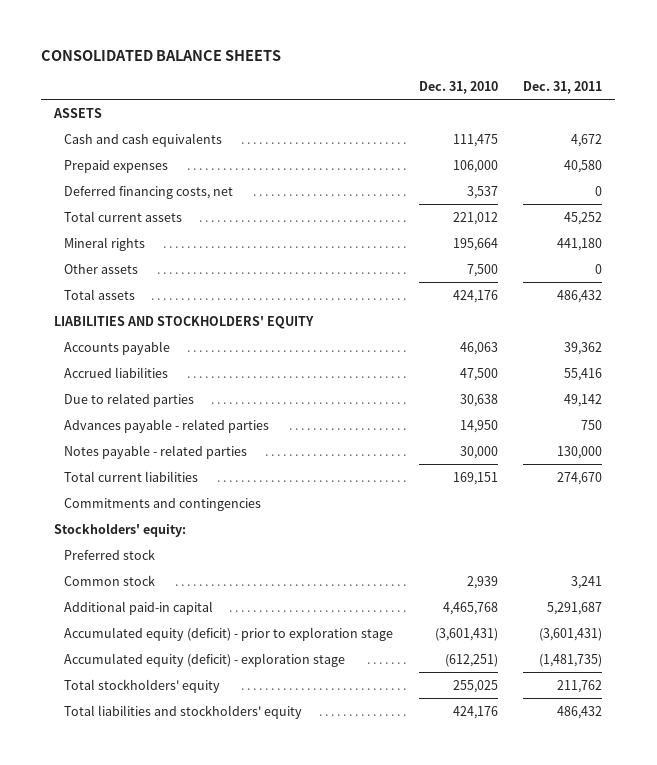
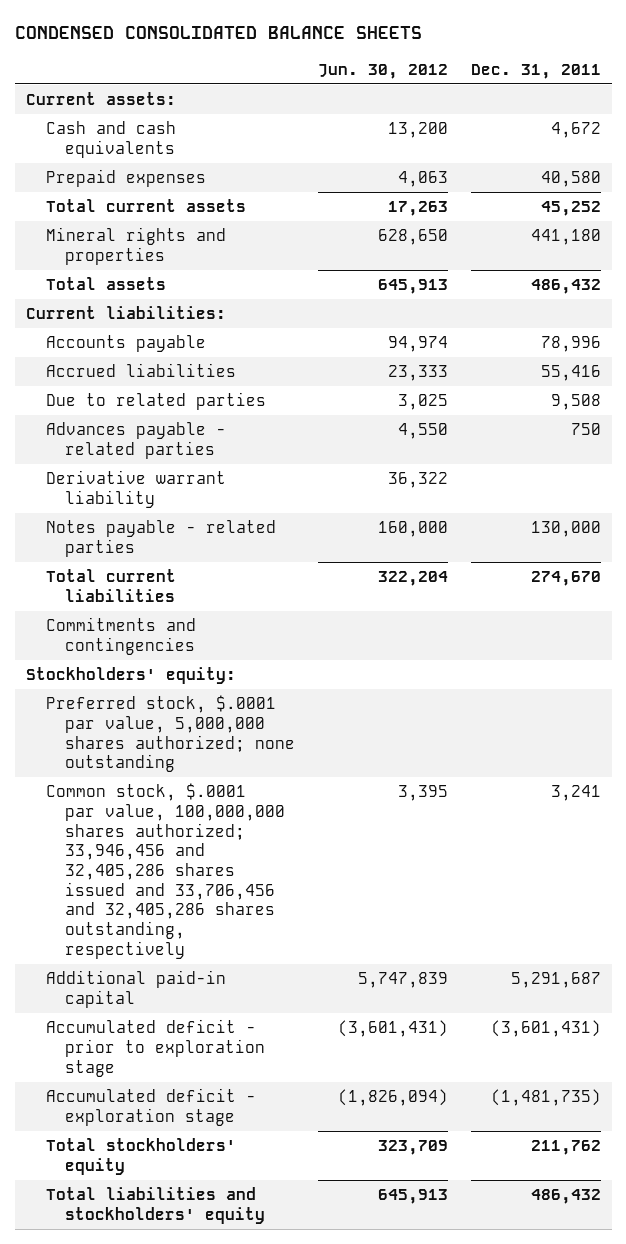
- CONSOLIDATED BALANCE SHEETS
+ CONDENSED CONSOLIDATED BALANCE SHEETS
- | Dec. 31, 2010 | Dec. 31, 2011
+ | Jun. 30, 2012 | Dec. 31, 2011
- ASSETS
+ Current assets:
- Deferred financing costs, net | 3,537 | 0
- Mineral rights | 195,664 | 441,180
- Other assets | 7,500 | 0
+ Mineral rights and properties | 628,650 | 441,180
- LIABILITIES AND STOCKHOLDERS' EQUITY
- Accounts payable | 46,063 | 39,362
+ Current liabilities:
+ Accounts payable | 94,974 | 78,996
- Due to related parties | 30,638 | 49,142
+ Due to related parties | 3,025 | 9,508
+ Derivative warrant liability | 36,322 |
- Preferred stock
- Common stock | 2,939 | 3,241
+ Preferred stock, $.0001 par value, 5,000,000 shares authorized; none outstanding
+ Common stock, $.0001 par value, 100,000,000 shares authorized; 33,946,456 and 32,405,286 shares issued and 33,706,456 and 32,405,286 shares outstanding, respectively | 3,395 | 3,241
- Accumulated equity (deficit) - prior to exploration stage | (3,601,431) | (3,601,431)
- Accumulated equity (deficit) - exploration stage | (612,251) | (1,481,735)
+ Accumulated deficit - prior to exploration stage | (3,601,431) | (3,601,431)
+ Accumulated deficit - exploration stage | (1,826,094) | (1,481,735)

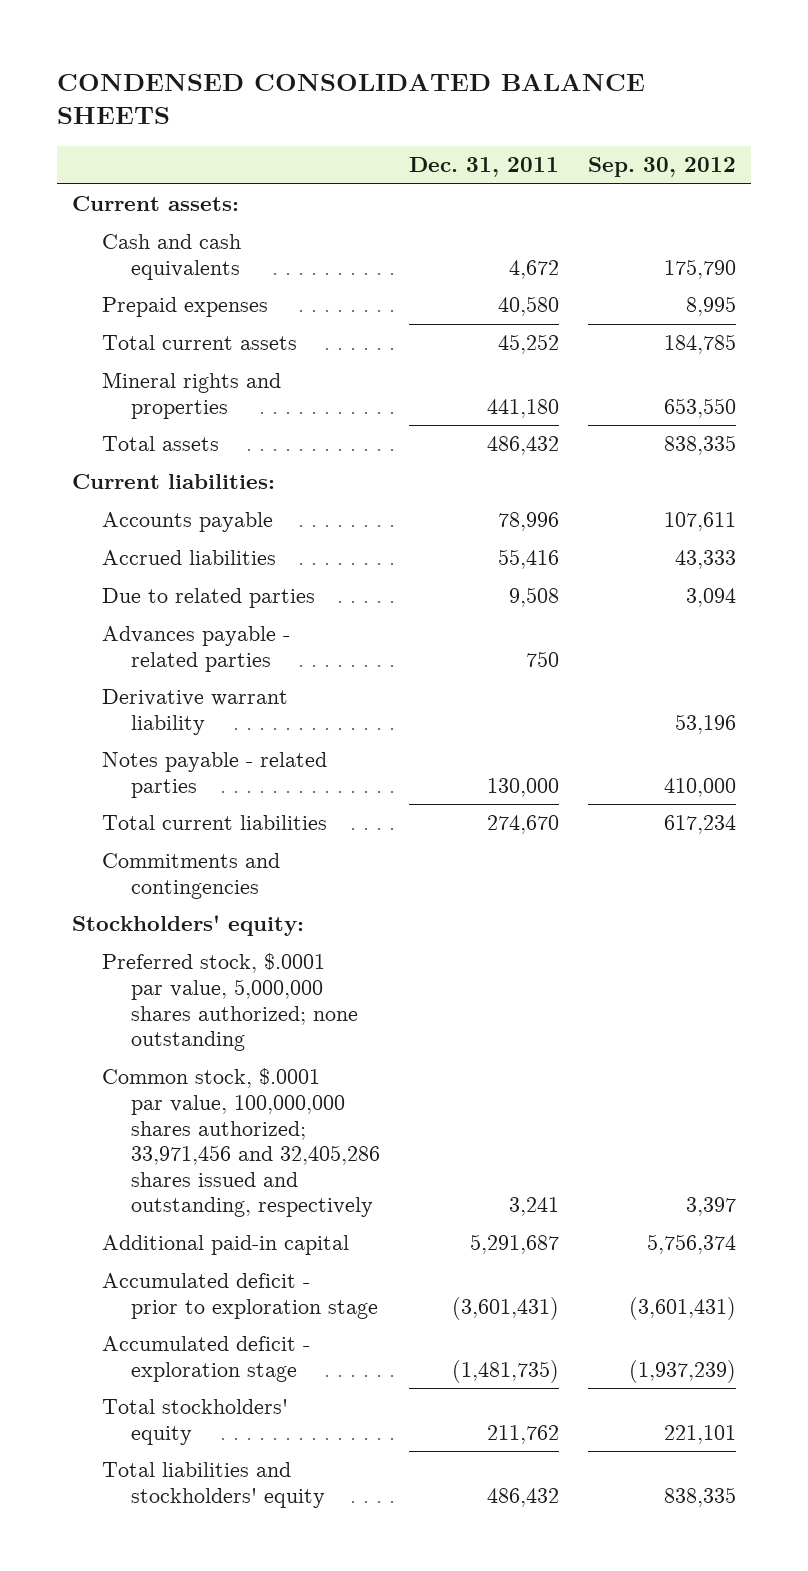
- | Jun. 30, 2012 | Dec. 31, 2011
+ | Dec. 31, 2011 | Sep. 30, 2012
- Common stock, $.0001 par value, 100,000,000 shares authorized; 33,946,456 and 32,405,286 shares issued and 33,706,456 and 32,405,286 shares outstanding, respectively | 3,395 | 3,241
+ Common stock, $.0001 par value, 100,000,000 shares authorized; 33,971,456 and 32,405,286 shares issued and outstanding, respectively | 3,241 | 3,397

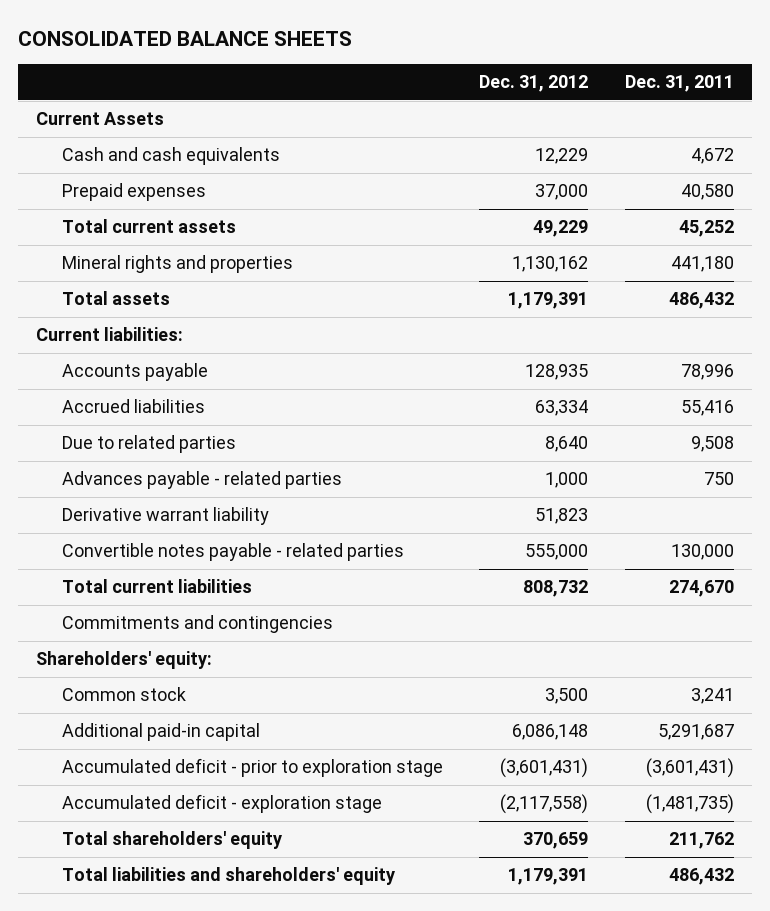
- CONDENSED CONSOLIDATED BALANCE SHEETS
+ CONSOLIDATED BALANCE SHEETS
- | Dec. 31, 2011 | Sep. 30, 2012
+ | Dec. 31, 2012 | Dec. 31, 2011
- Current assets:
+ Current Assets
- Notes payable - related parties | 130,000 | 410,000
+ Convertible notes payable - related parties | 555,000 | 130,000
- Stockholders' equity:
- Preferred stock, $.0001 par value, 5,000,000 shares authorized; none outstanding
- Common stock, $.0001 par value, 100,000,000 shares authorized; 33,971,456 and 32,405,286 shares issued and outstanding, respectively | 3,241 | 3,397
+ Shareholders' equity:
+ Common stock | 3,500 | 3,241
- Total stockholders' equity | 211,762 | 221,101
- Total liabilities and stockholders' equity | 486,432 | 838,335
+ Total shareholders' equity | 370,659 | 211,762
+ Total liabilities and shareholders' equity | 1,179,391 | 486,432

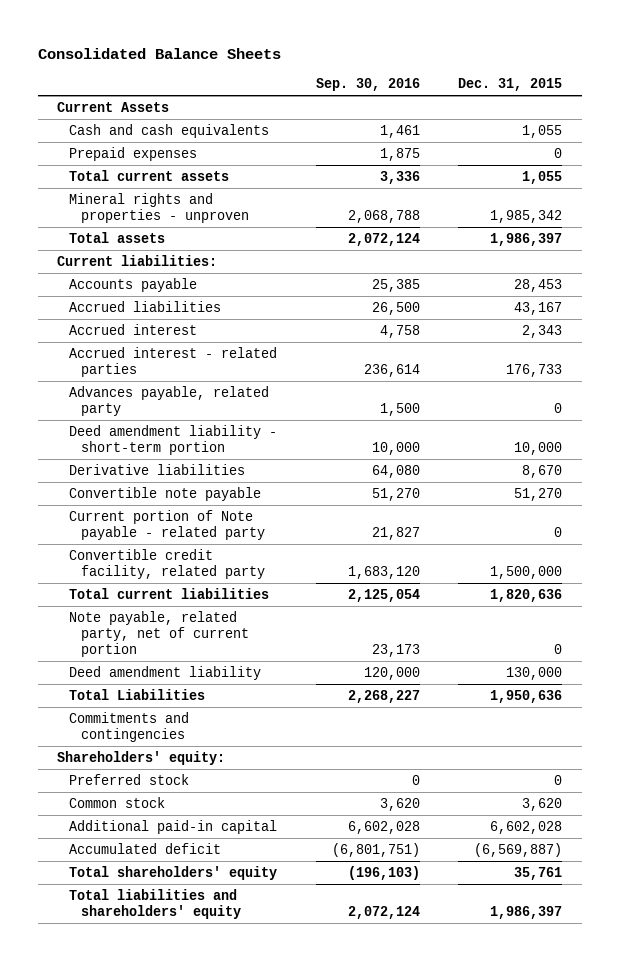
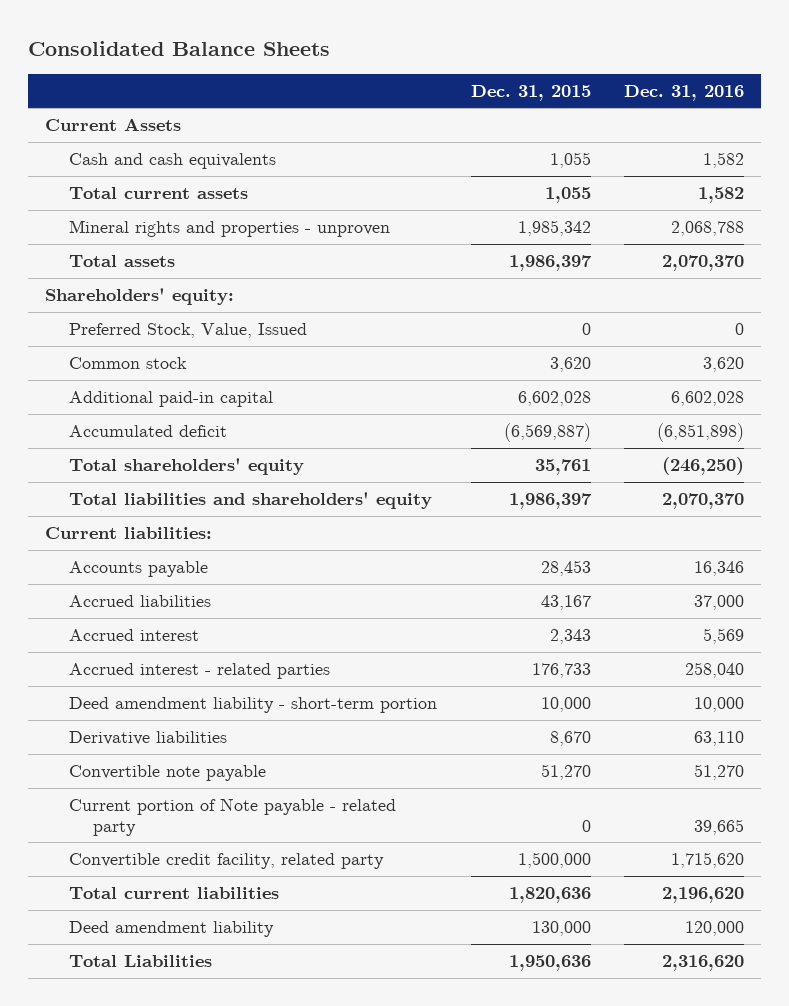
- | Sep. 30, 2016 | Dec. 31, 2015
+ | Dec. 31, 2015 | Dec. 31, 2016
- Prepaid expenses | 1,875 | 0
moved up: Shareholders' equity:
+ Preferred Stock, Value, Issued | 0 | 0
moved up: Common stock | 3,620 | 3,620
moved up: Additional paid-in capital | 6,602,028 | 6,602,028
moved up: Accumulated deficit | (6,569,887) | (6,851,898)
moved up: Total shareholders' equity | 35,761 | (246,250)
moved up: Total liabilities and shareholders' equity | 1,986,397 | 2,070,370
- Advances payable, related party | 1,500 | 0
- Note payable, related party, net of current portion | 23,173 | 0
- Commitments and contingencies
- Preferred stock | 0 | 0

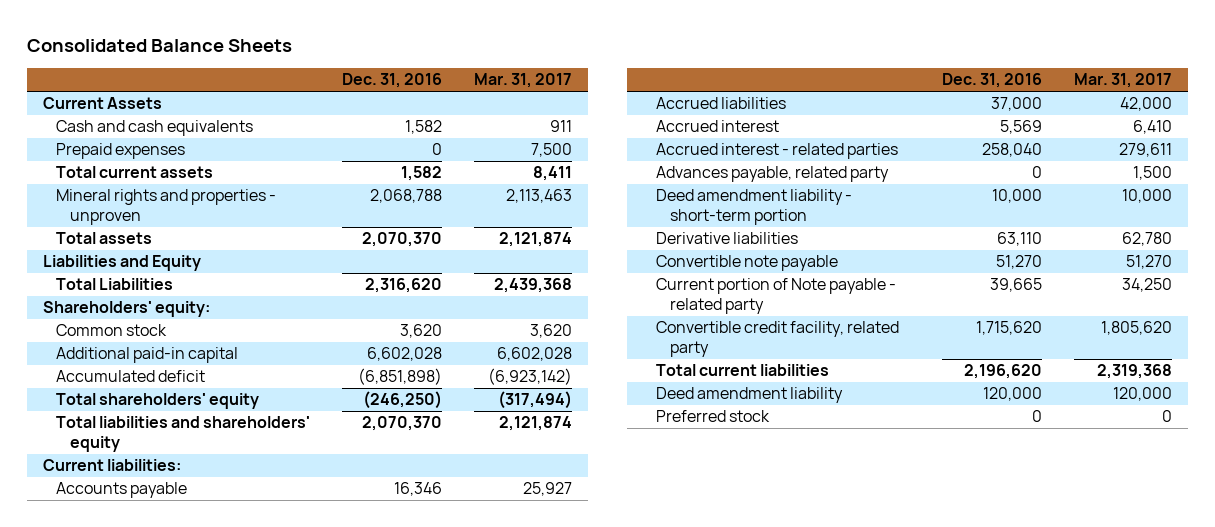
- | Dec. 31, 2015 | Dec. 31, 2016
+ | Dec. 31, 2016 | Mar. 31, 2017
+ Prepaid expenses | 0 | 7,500
+ Liabilities and Equity
moved up: Total Liabilities | 2,316,620 | 2,439,368
- Preferred Stock, Value, Issued | 0 | 0
+ Advances payable, related party | 0 | 1,500
+ Preferred stock | 0 | 0

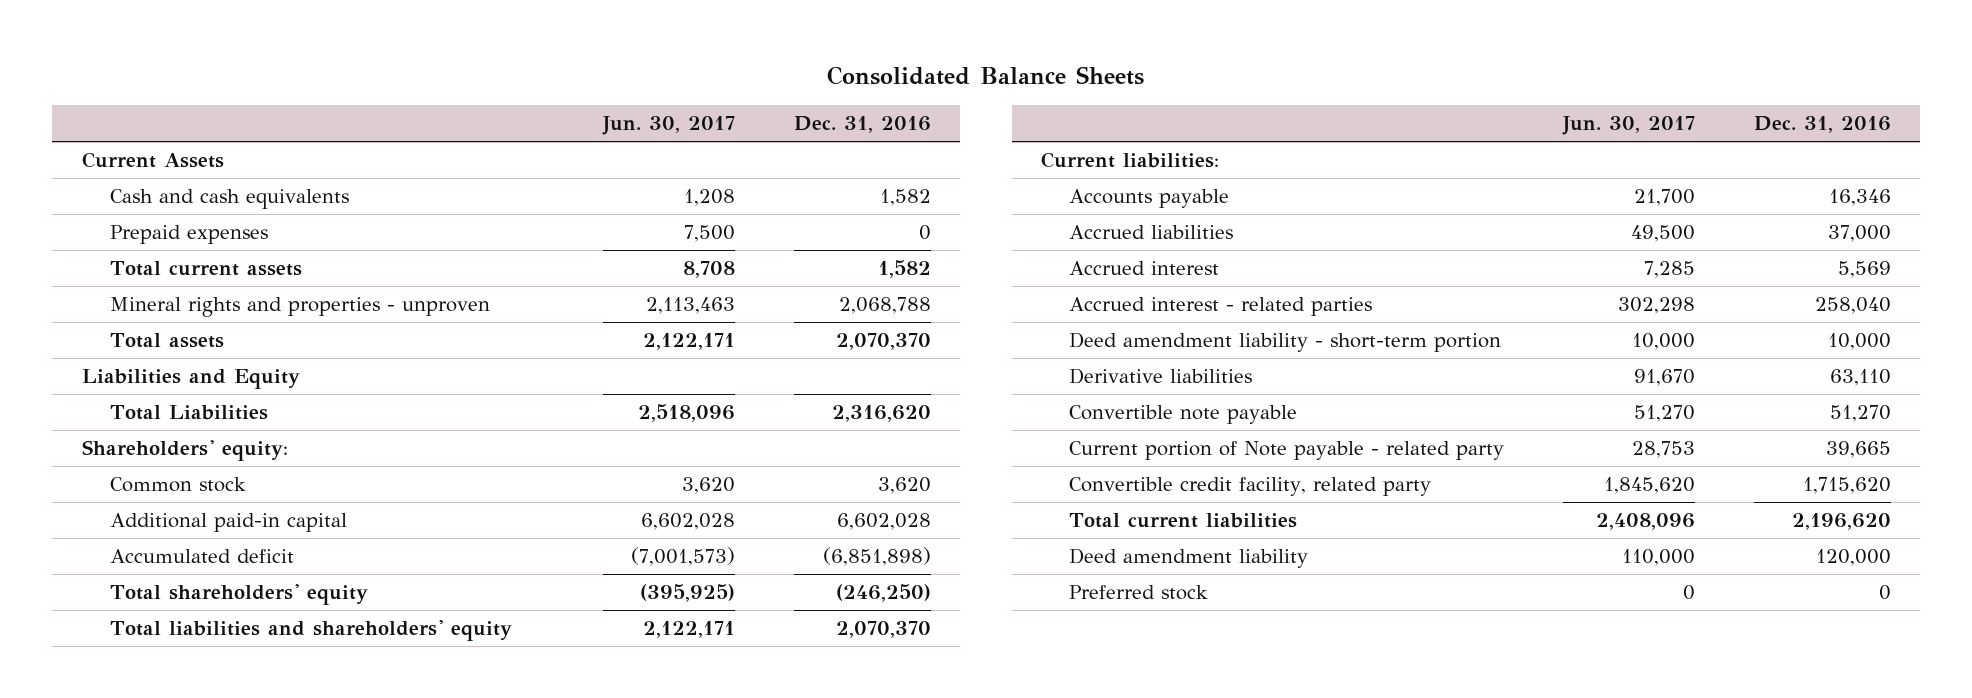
- | Dec. 31, 2016 | Mar. 31, 2017
+ | Jun. 30, 2017 | Dec. 31, 2016
- Advances payable, related party | 0 | 1,500

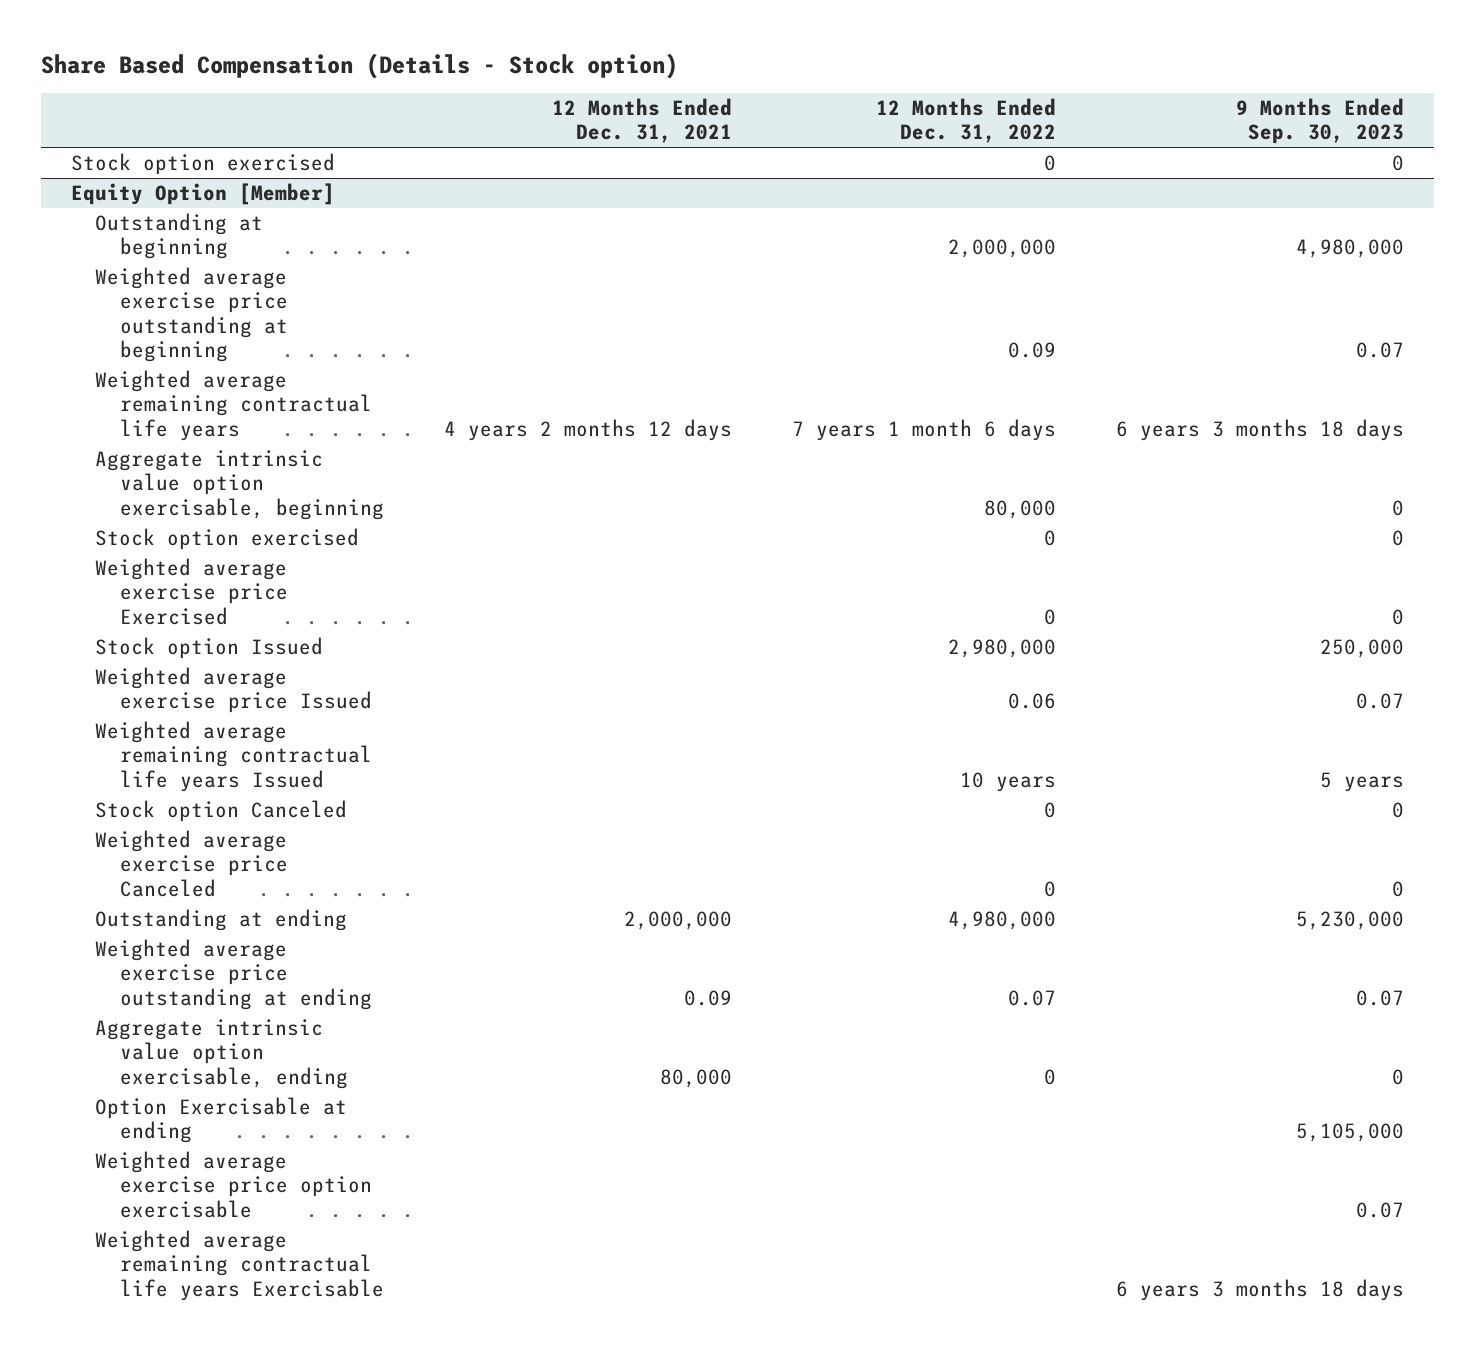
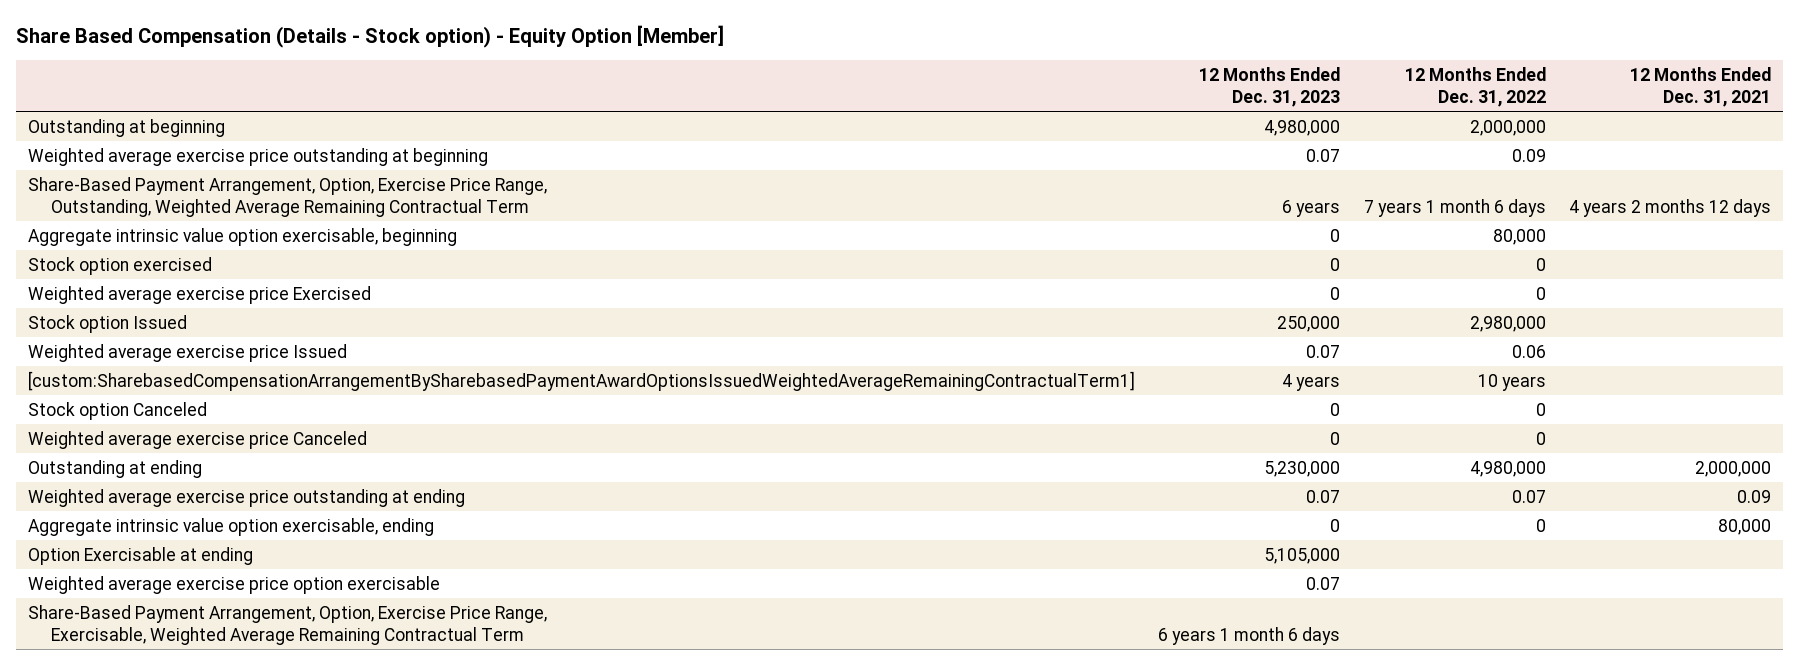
- Share Based Compensation (Details - Stock option)
+ Share Based Compensation (Details - Stock option) - Equity Option [Member]
- | 12 Months Ended Dec. 31, 2021 | 12 Months Ended Dec. 31, 2022 | 9 Months Ended Sep. 30, 2023
+ | 12 Months Ended Dec. 31, 2023 | 12 Months Ended Dec. 31, 2022 | 12 Months Ended Dec. 31, 2021
- Stock option exercised | | 0 | 0
- Equity Option [Member]
- Weighted average remaining contractual life years | 4 years 2 months 12 days | 7 years 1 month 6 days | 6 years 3 months 18 days
+ Share-Based Payment Arrangement, Option, Exercise Price Range, Outstanding, Weighted Average Remaining Contractual Term | 6 years | 7 years 1 month 6 days | 4 years 2 months 12 days
- Weighted average remaining contractual life years Issued | | 10 years | 5 years
+ [custom:SharebasedCompensationArrangementBySharebasedPaymentAwardOptionsIssuedWeightedAverageRemainingContractualTerm1] | 4 years | 10 years |
- Weighted average remaining contractual life years Exercisable | | | 6 years 3 months 18 days
+ Share-Based Payment Arrangement, Option, Exercise Price Range, Exercisable, Weighted Average Remaining Contractual Term | 6 years 1 month 6 days | |

